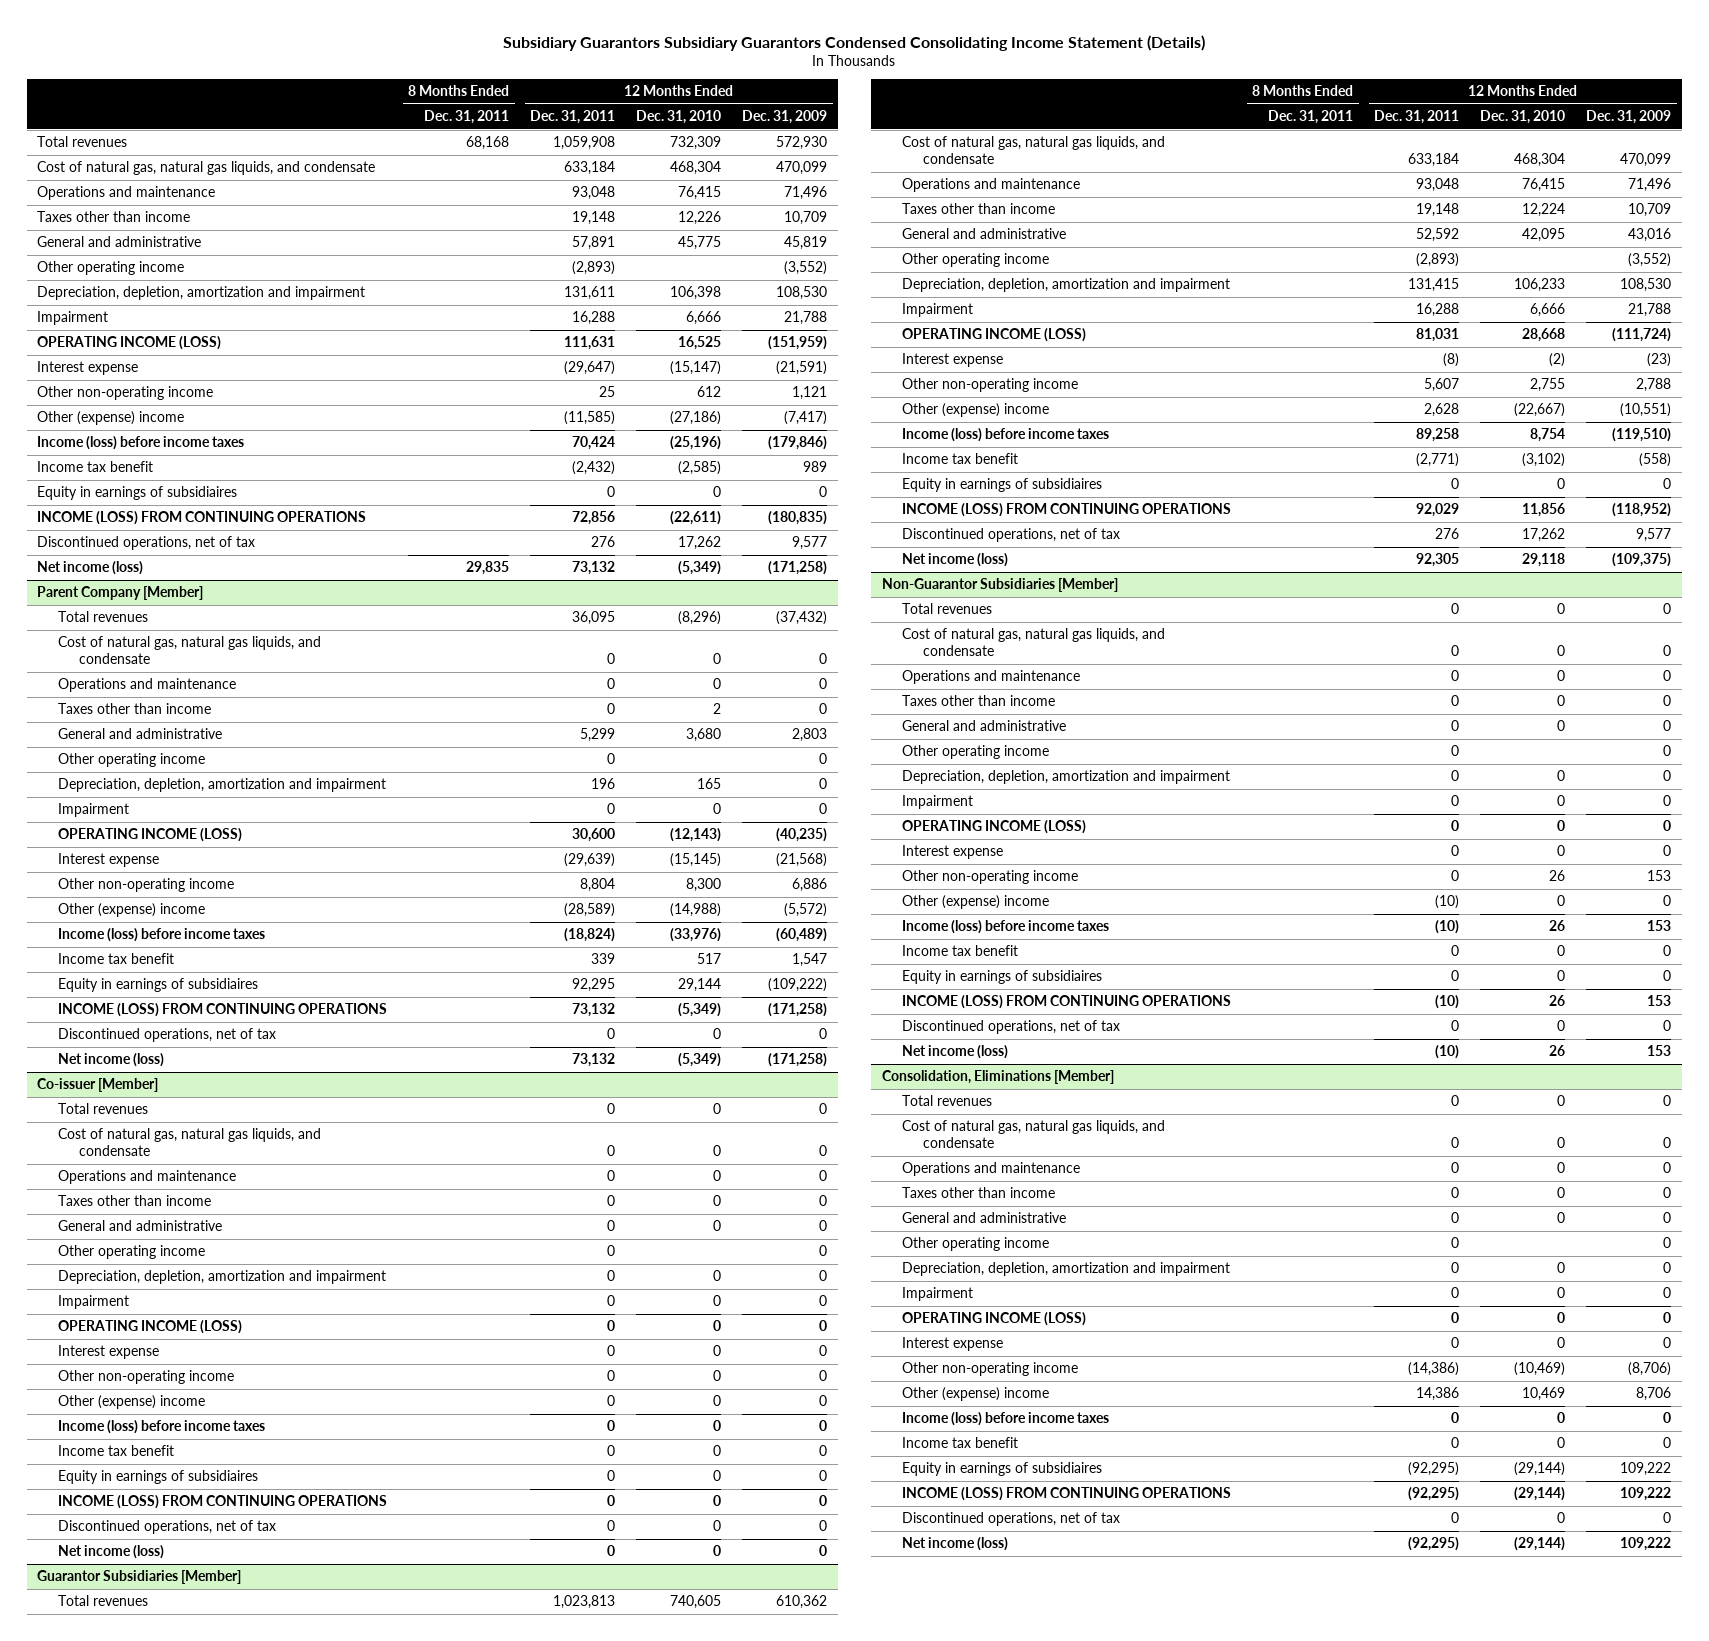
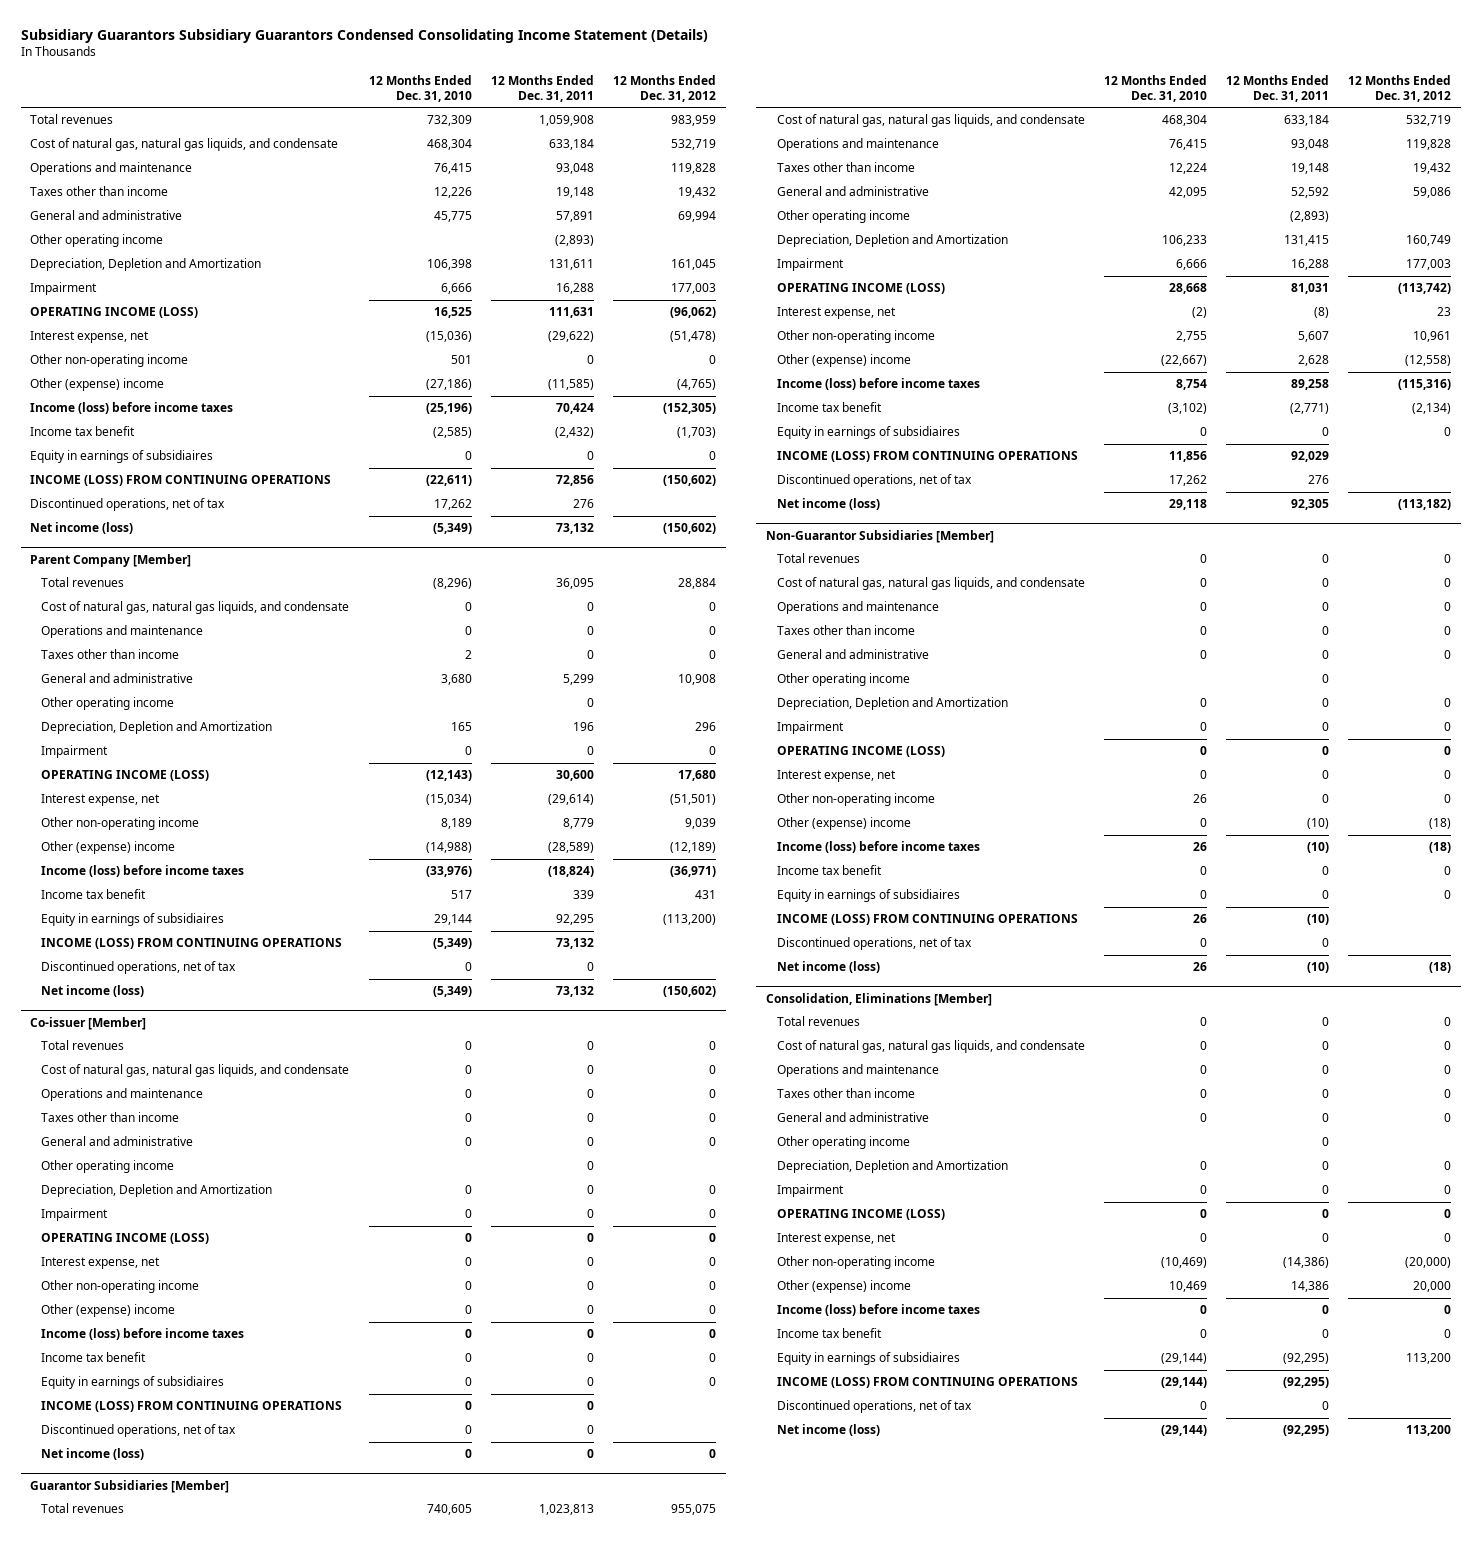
- | 8 Months Ended Dec. 31, 2011 | 12 Months Ended Dec. 31, 2011 | 12 Months Ended Dec. 31, 2010 | 12 Months Ended Dec. 31, 2009
+ | 12 Months Ended Dec. 31, 2010 | 12 Months Ended Dec. 31, 2011 | 12 Months Ended Dec. 31, 2012
- Depreciation, depletion, amortization and impairment | | 131,611 | 106,398 | 108,530
+ Depreciation, Depletion and Amortization | 106,398 | 131,611 | 161,045
- Interest expense | | (29,647) | (15,147) | (21,591)
- Other non-operating income | | 25 | 612 | 1,121
+ Interest expense, net | (15,036) | (29,622) | (51,478)
+ Other non-operating income | 501 | 0 | 0
@ Parent Company [Member]
- Depreciation, depletion, amortization and impairment | | 196 | 165 | 0
+ Depreciation, Depletion and Amortization | 165 | 196 | 296
- Interest expense | | (29,639) | (15,145) | (21,568)
- Other non-operating income | | 8,804 | 8,300 | 6,886
+ Interest expense, net | (15,034) | (29,614) | (51,501)
+ Other non-operating income | 8,189 | 8,779 | 9,039
@ Co-issuer [Member]
- Depreciation, depletion, amortization and impairment | | 0 | 0 | 0
+ Depreciation, Depletion and Amortization | 0 | 0 | 0
- Interest expense | | 0 | 0 | 0
+ Interest expense, net | 0 | 0 | 0
@ Guarantor Subsidiaries [Member]
- Depreciation, depletion, amortization and impairment | | 131,415 | 106,233 | 108,530
+ Depreciation, Depletion and Amortization | 106,233 | 131,415 | 160,749
- Interest expense | | (8) | (2) | (23)
+ Interest expense, net | (2) | (8) | 23
@ Non-Guarantor Subsidiaries [Member]
- Depreciation, depletion, amortization and impairment | | 0 | 0 | 0
+ Depreciation, Depletion and Amortization | 0 | 0 | 0
- Interest expense | | 0 | 0 | 0
+ Interest expense, net | 0 | 0 | 0
@ Consolidation, Eliminations [Member]
- Depreciation, depletion, amortization and impairment | | 0 | 0 | 0
+ Depreciation, Depletion and Amortization | 0 | 0 | 0
- Interest expense | | 0 | 0 | 0
+ Interest expense, net | 0 | 0 | 0

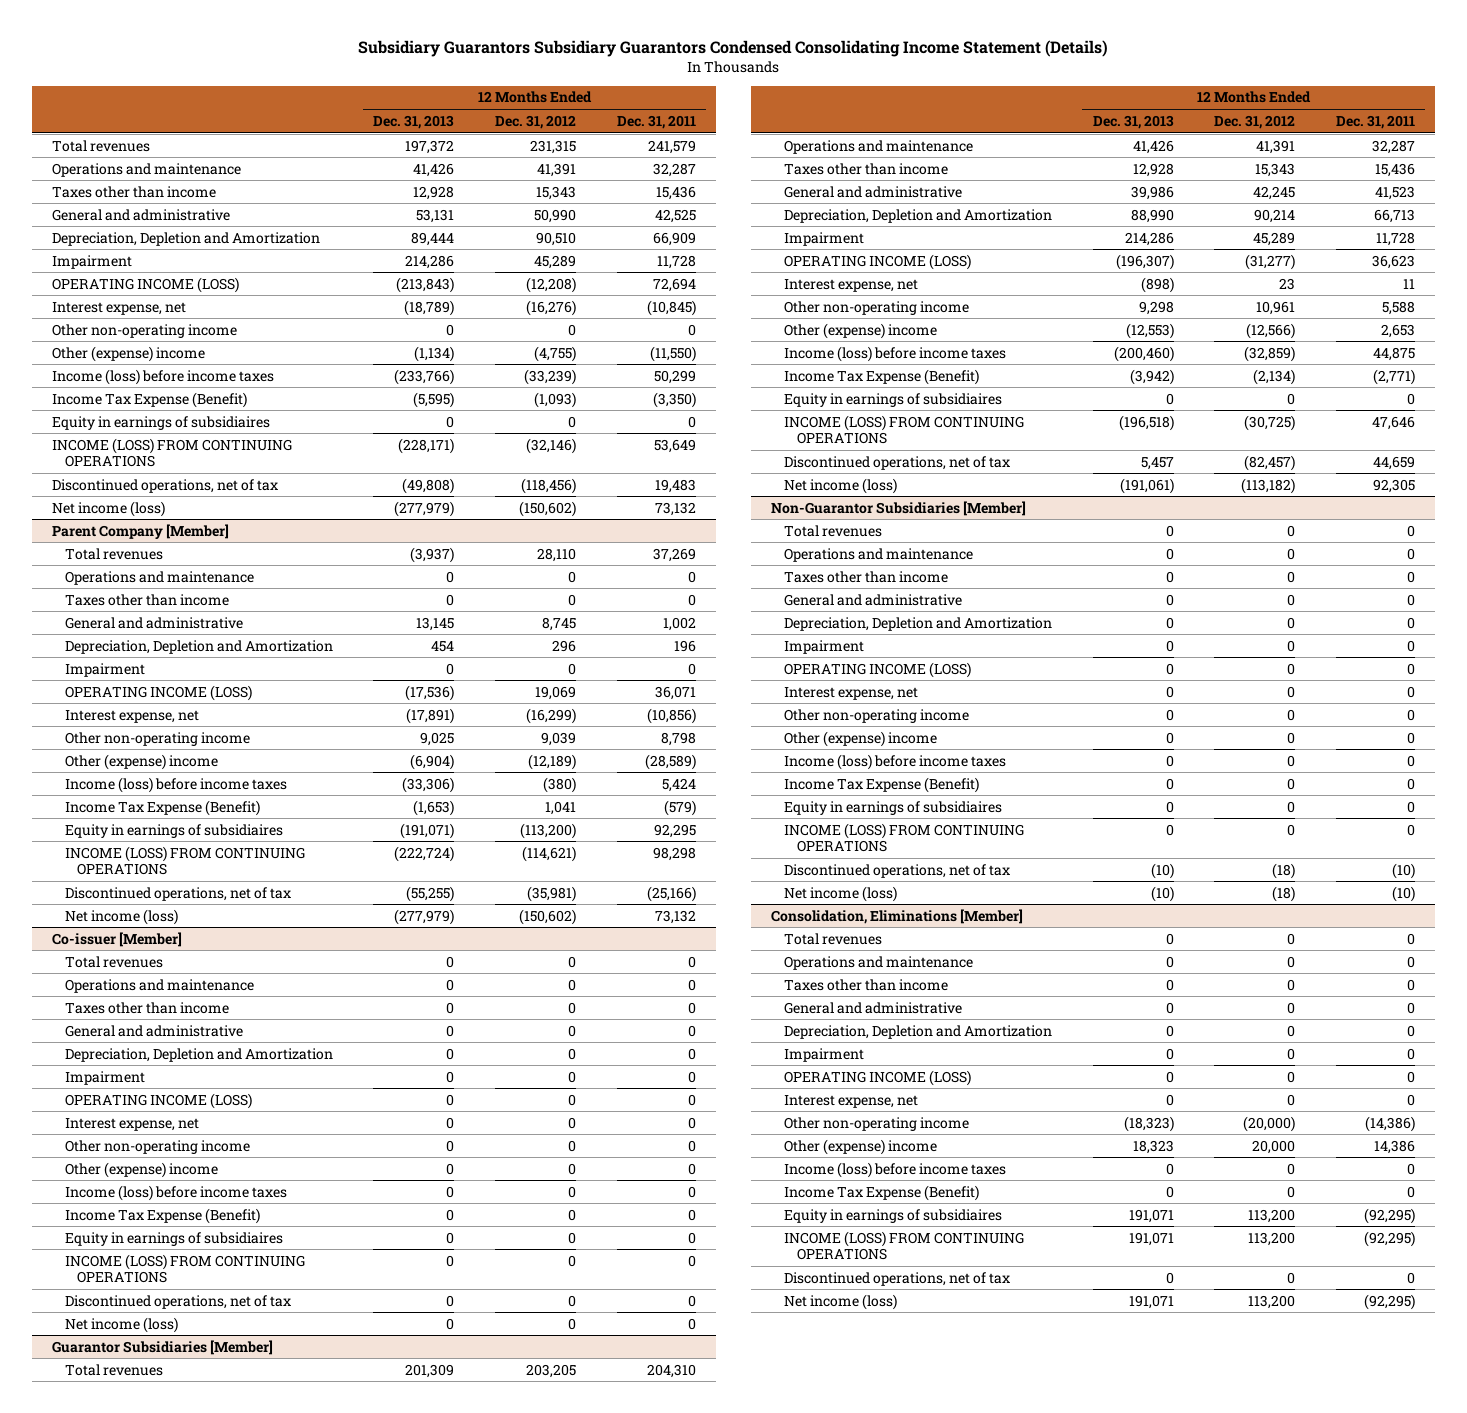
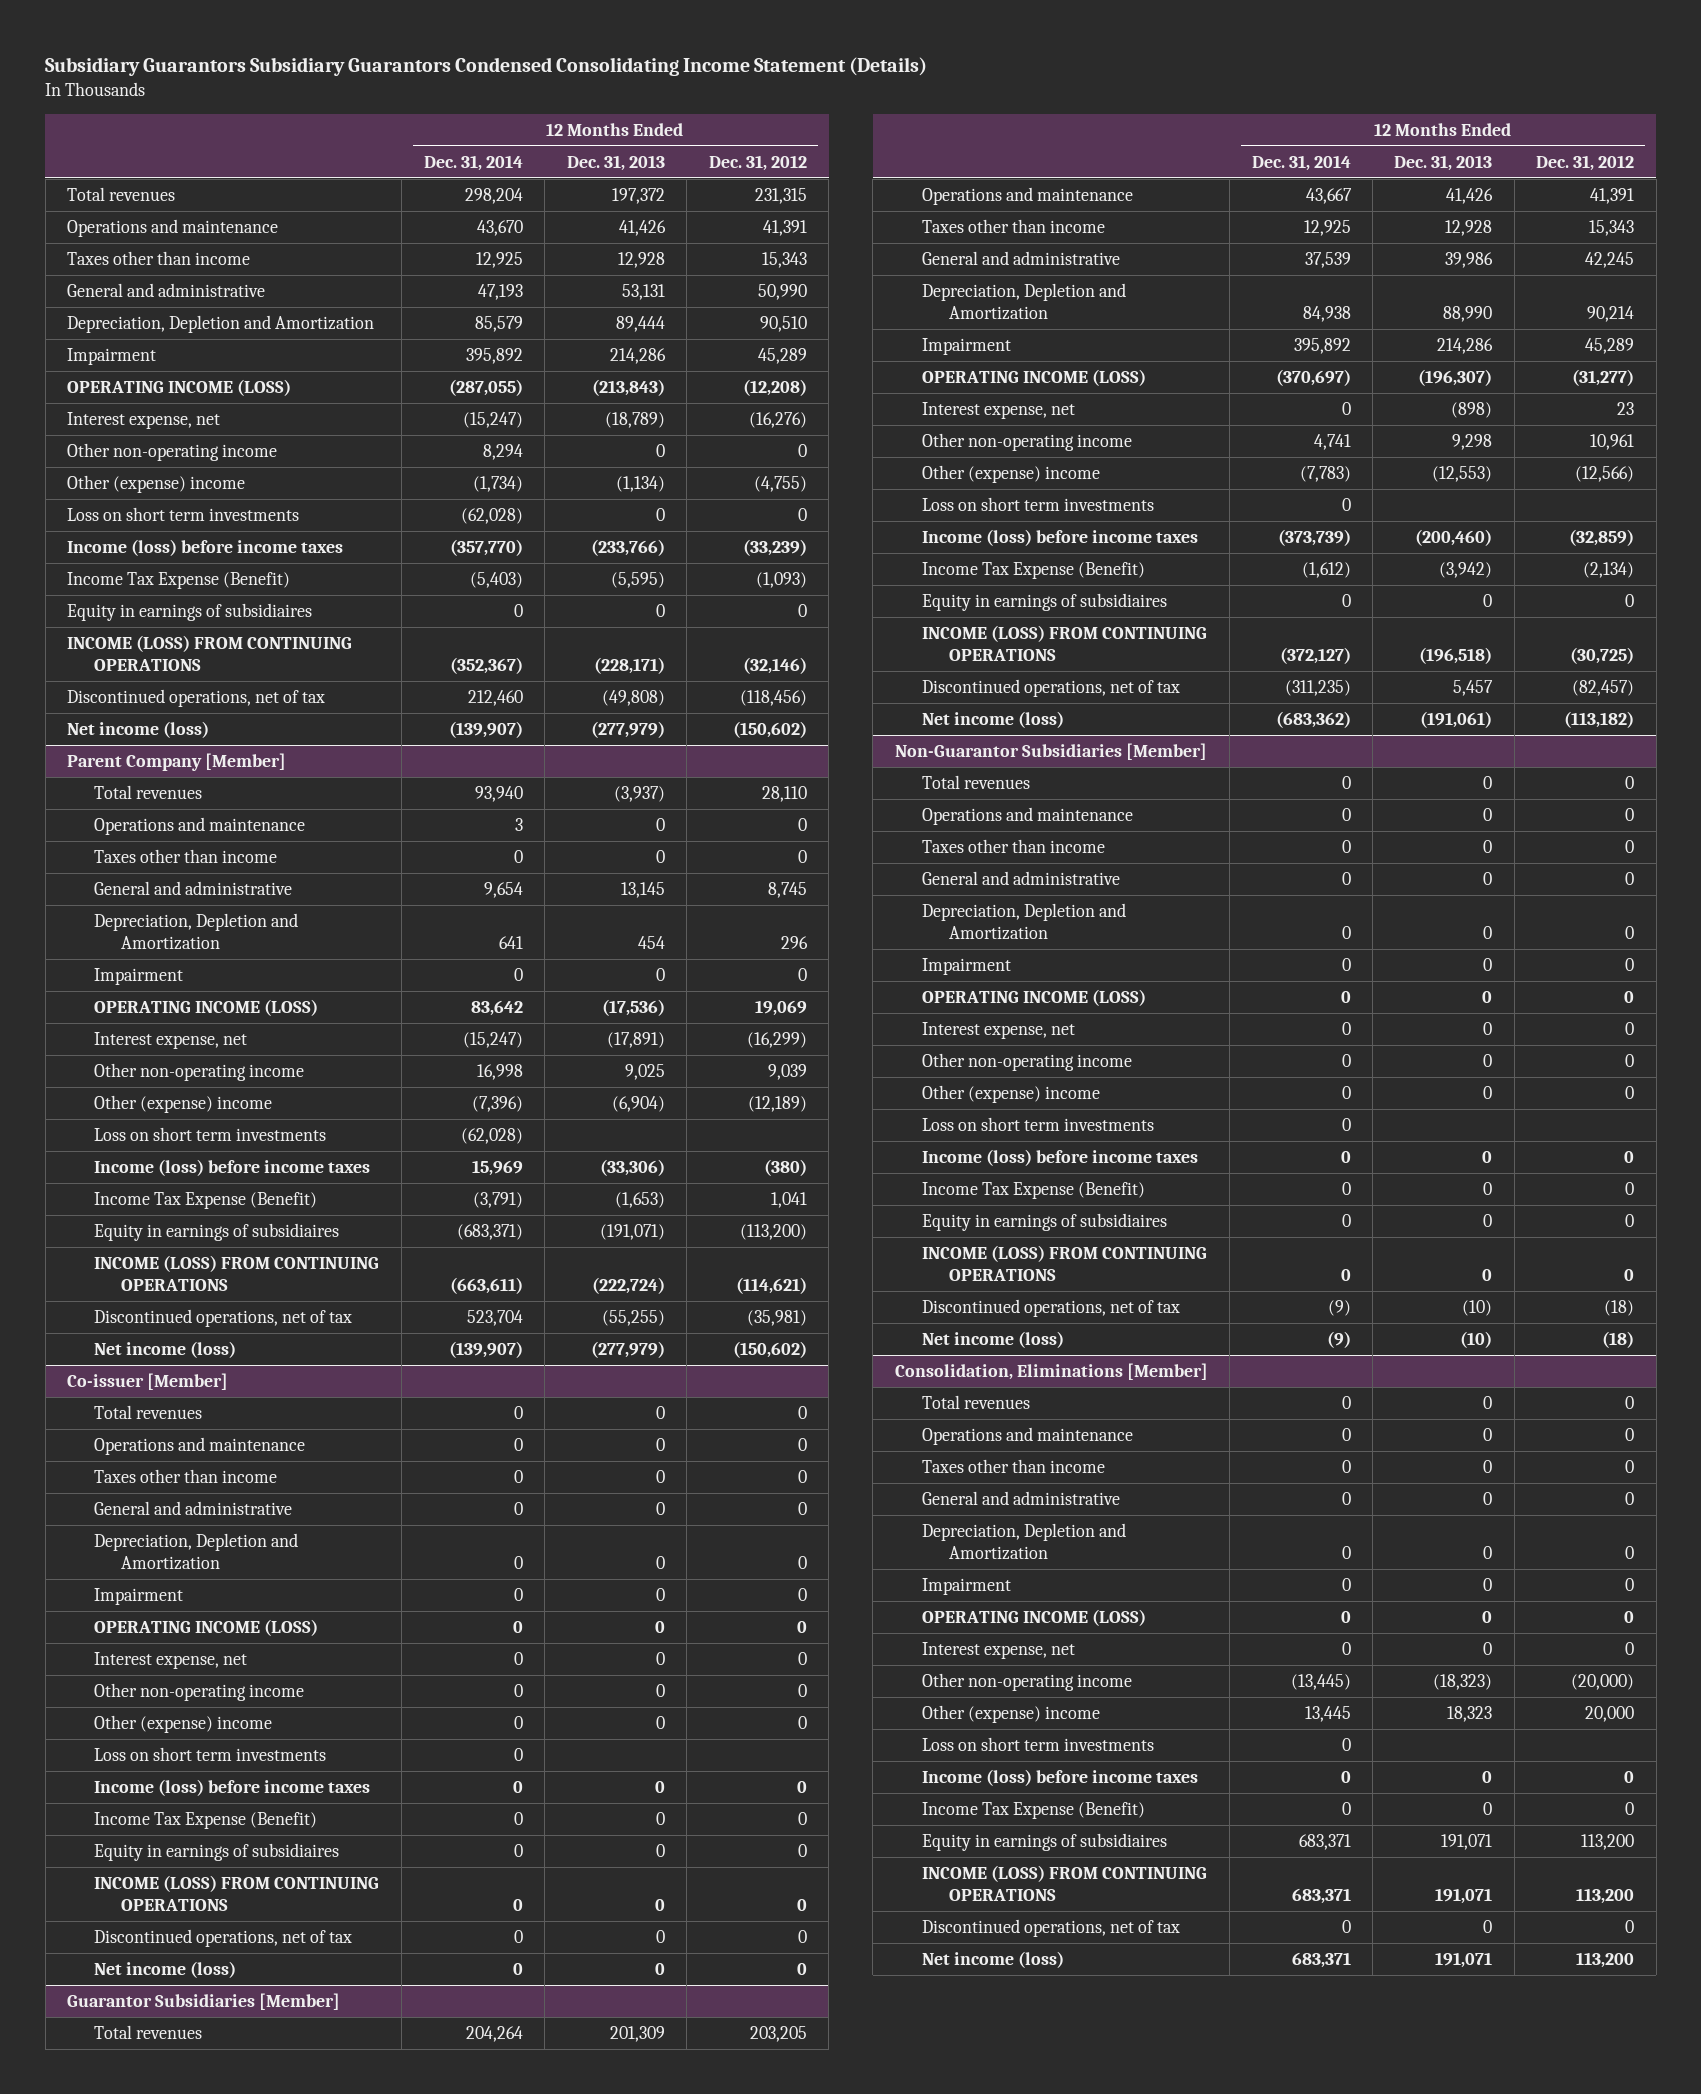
- | 12 Months Ended Dec. 31, 2013 | 12 Months Ended Dec. 31, 2012 | 12 Months Ended Dec. 31, 2011
+ | 12 Months Ended Dec. 31, 2014 | 12 Months Ended Dec. 31, 2013 | 12 Months Ended Dec. 31, 2012
+ Loss on short term investments | (62,028) | 0 | 0
@ Parent Company [Member]
+ Loss on short term investments | (62,028) | |
@ Co-issuer [Member]
+ Loss on short term investments | 0 | |
@ Guarantor Subsidiaries [Member]
+ Loss on short term investments | 0 | |
@ Non-Guarantor Subsidiaries [Member]
+ Loss on short term investments | 0 | |
@ Consolidation, Eliminations [Member]
+ Loss on short term investments | 0 | |

